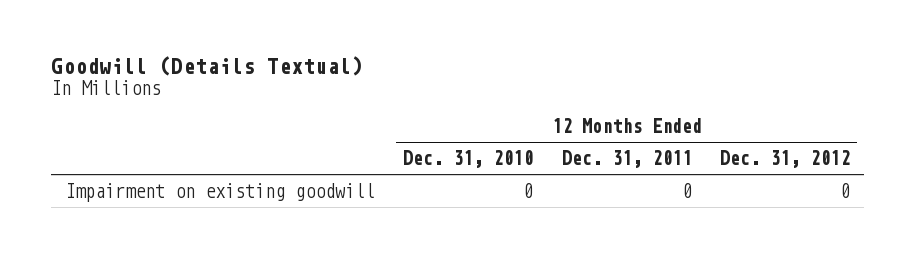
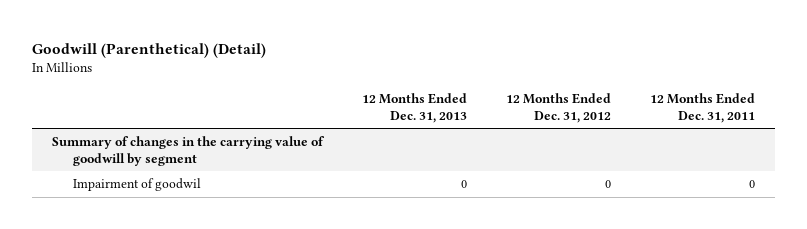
- Goodwill (Details Textual)
+ Goodwill (Parenthetical) (Detail)
- | 12 Months Ended Dec. 31, 2010 | 12 Months Ended Dec. 31, 2011 | 12 Months Ended Dec. 31, 2012
+ | 12 Months Ended Dec. 31, 2013 | 12 Months Ended Dec. 31, 2012 | 12 Months Ended Dec. 31, 2011
- Impairment on existing goodwill | 0 | 0 | 0
+ Summary of changes in the carrying value of goodwill by segment
+ Impairment of goodwil | 0 | 0 | 0

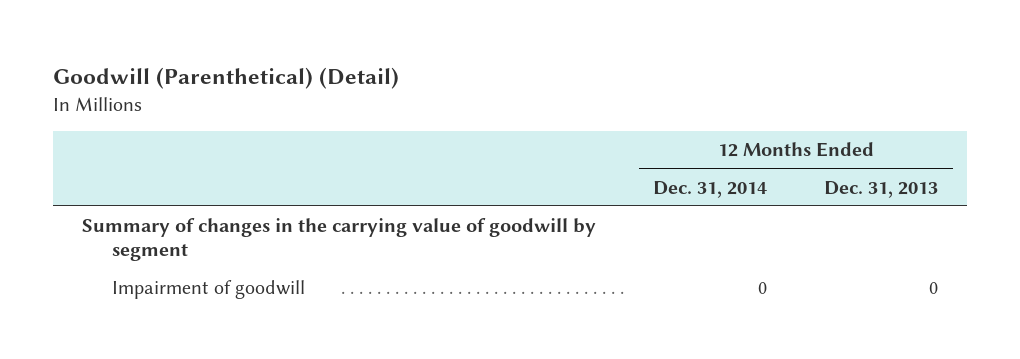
- | 12 Months Ended Dec. 31, 2013 | 12 Months Ended Dec. 31, 2012 | 12 Months Ended Dec. 31, 2011
+ | 12 Months Ended Dec. 31, 2014 | 12 Months Ended Dec. 31, 2013
- Impairment of goodwil | 0 | 0 | 0
+ Impairment of goodwill | 0 | 0

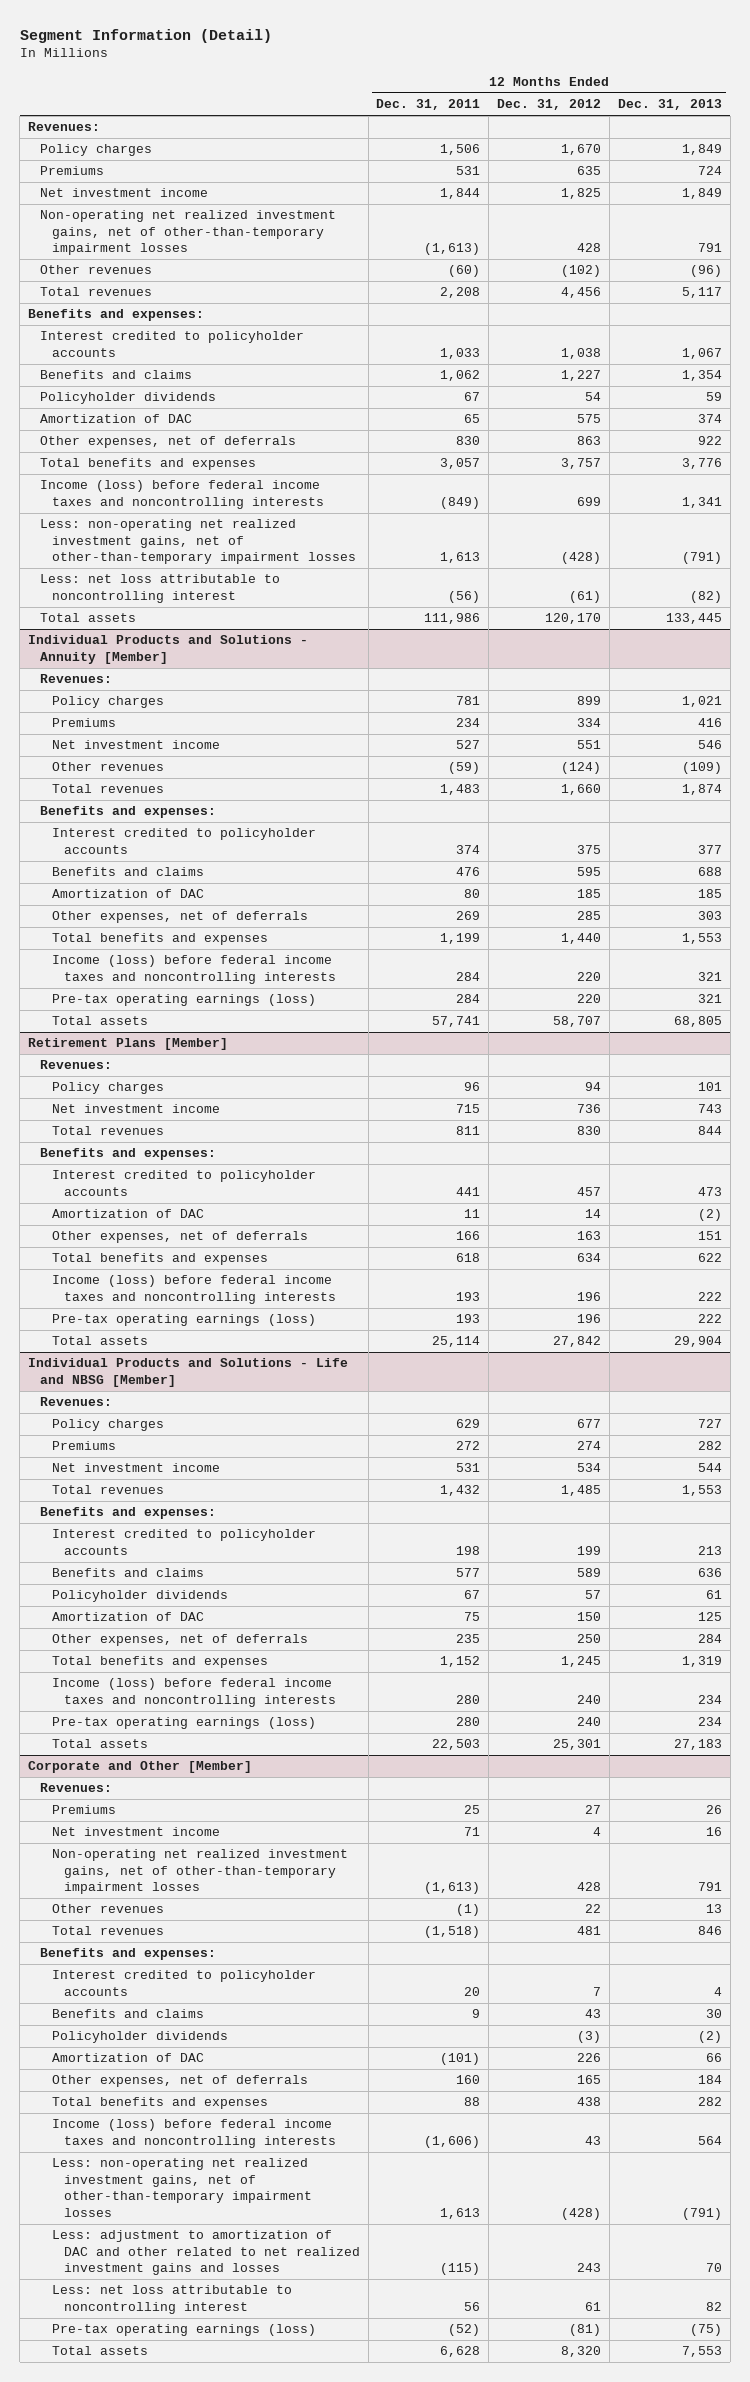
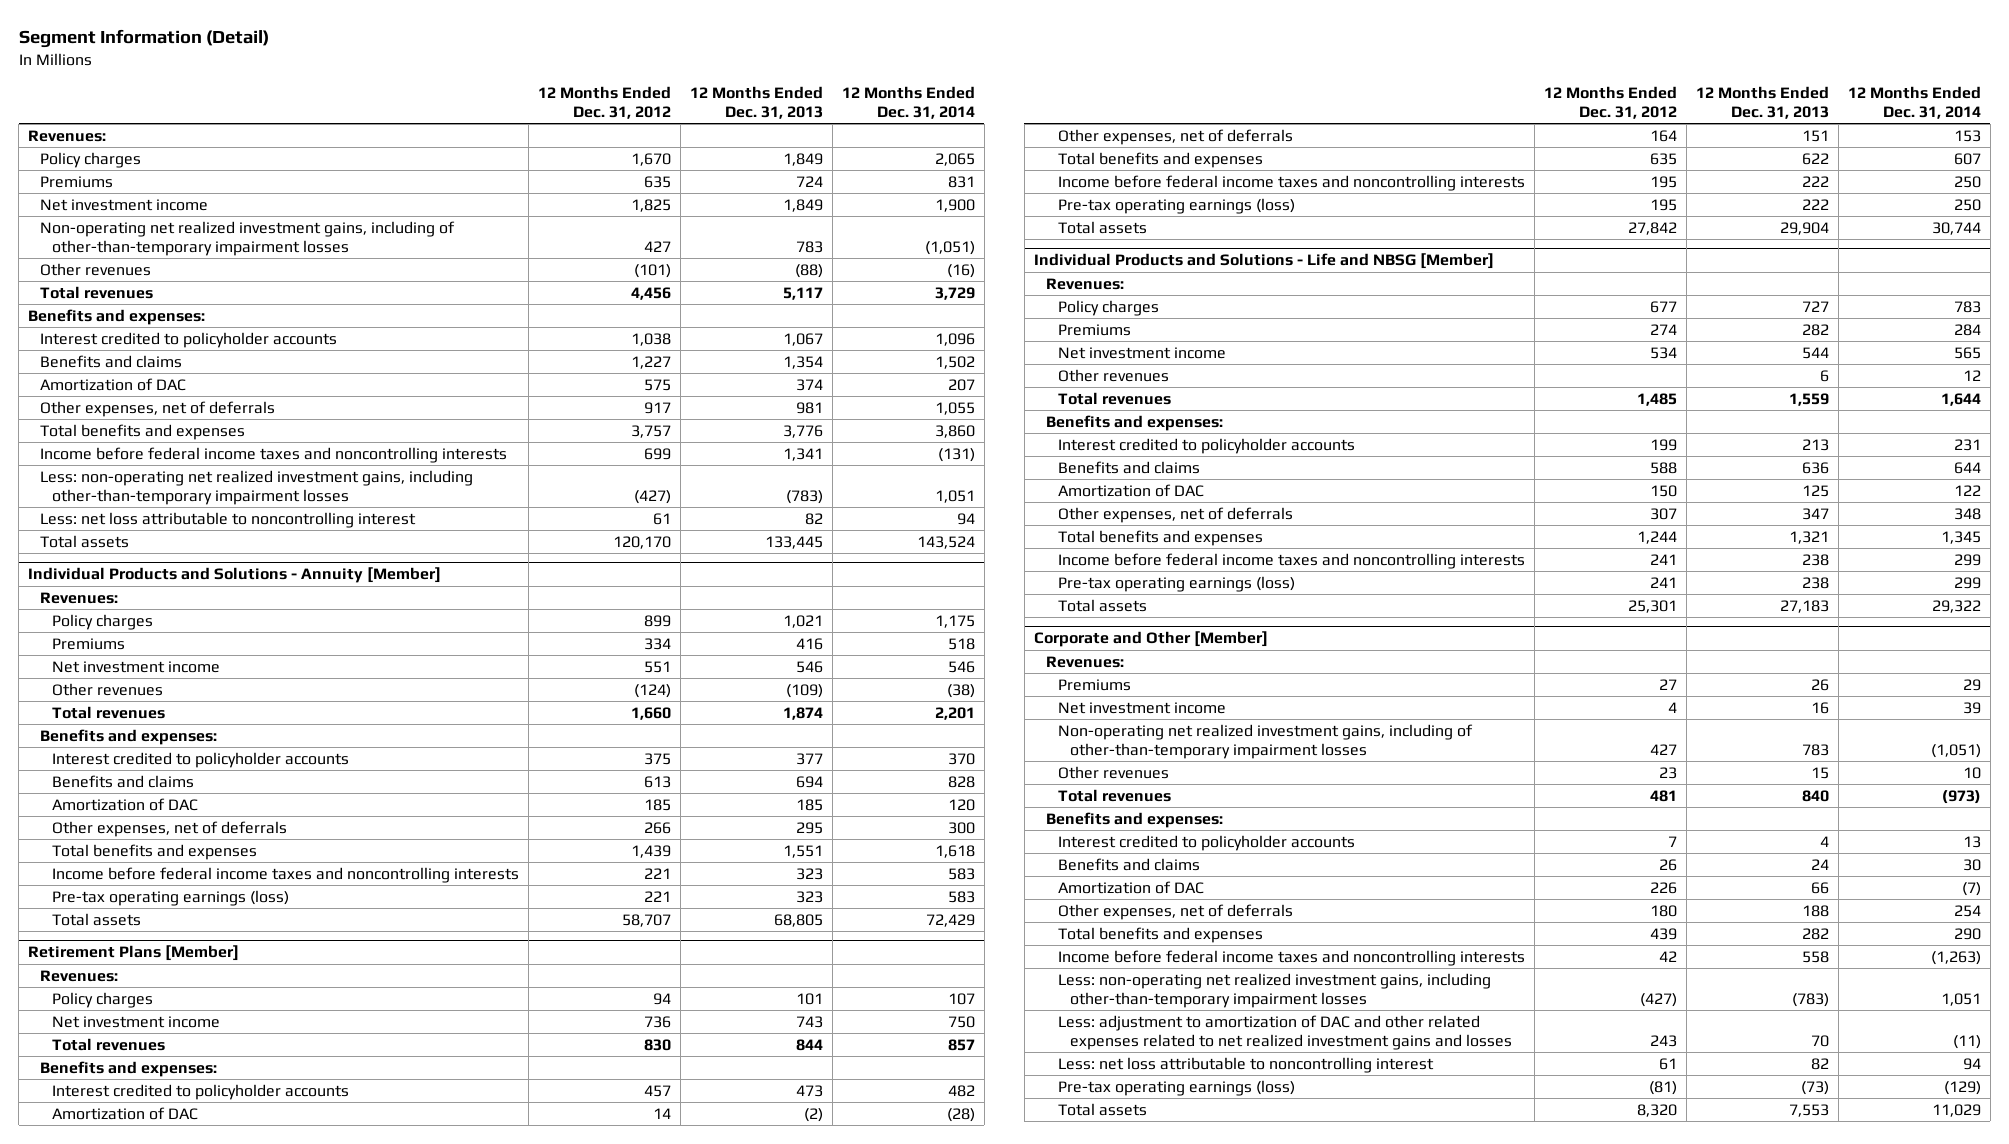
- | 12 Months Ended Dec. 31, 2011 | 12 Months Ended Dec. 31, 2012 | 12 Months Ended Dec. 31, 2013
+ | 12 Months Ended Dec. 31, 2012 | 12 Months Ended Dec. 31, 2013 | 12 Months Ended Dec. 31, 2014
- Non-operating net realized investment gains, net of other-than-temporary impairment losses | (1,613) | 428 | 791
- Other revenues | (60) | (102) | (96)
+ Non-operating net realized investment gains, including of other-than-temporary impairment losses | 427 | 783 | (1,051)
+ Other revenues | (101) | (88) | (16)
- Policyholder dividends | 67 | 54 | 59
- Other expenses, net of deferrals | 830 | 863 | 922
+ Other expenses, net of deferrals | 917 | 981 | 1,055
- Income (loss) before federal income taxes and noncontrolling interests | (849) | 699 | 1,341
- Less: non-operating net realized investment gains, net of other-than-temporary impairment losses | 1,613 | (428) | (791)
- Less: net loss attributable to noncontrolling interest | (56) | (61) | (82)
+ Income before federal income taxes and noncontrolling interests | 699 | 1,341 | (131)
+ Less: non-operating net realized investment gains, including other-than-temporary impairment losses | (427) | (783) | 1,051
+ Less: net loss attributable to noncontrolling interest | 61 | 82 | 94
@ Individual Products and Solutions - Annuity [Member]
- Benefits and claims | 476 | 595 | 688
+ Benefits and claims | 613 | 694 | 828
- Other expenses, net of deferrals | 269 | 285 | 303
- Total benefits and expenses | 1,199 | 1,440 | 1,553
- Income (loss) before federal income taxes and noncontrolling interests | 284 | 220 | 321
- Pre-tax operating earnings (loss) | 284 | 220 | 321
+ Other expenses, net of deferrals | 266 | 295 | 300
+ Total benefits and expenses | 1,439 | 1,551 | 1,618
+ Income before federal income taxes and noncontrolling interests | 221 | 323 | 583
+ Pre-tax operating earnings (loss) | 221 | 323 | 583
@ Retirement Plans [Member]
- Other expenses, net of deferrals | 166 | 163 | 151
- Total benefits and expenses | 618 | 634 | 622
- Income (loss) before federal income taxes and noncontrolling interests | 193 | 196 | 222
- Pre-tax operating earnings (loss) | 193 | 196 | 222
+ Other expenses, net of deferrals | 164 | 151 | 153
+ Total benefits and expenses | 635 | 622 | 607
+ Income before federal income taxes and noncontrolling interests | 195 | 222 | 250
+ Pre-tax operating earnings (loss) | 195 | 222 | 250
@ Individual Products and Solutions - Life and NBSG [Member]
- Total revenues | 1,432 | 1,485 | 1,553
+ Other revenues | | 6 | 12
+ Total revenues | 1,485 | 1,559 | 1,644
- Benefits and claims | 577 | 589 | 636
- Policyholder dividends | 67 | 57 | 61
+ Benefits and claims | 588 | 636 | 644
- Other expenses, net of deferrals | 235 | 250 | 284
- Total benefits and expenses | 1,152 | 1,245 | 1,319
- Income (loss) before federal income taxes and noncontrolling interests | 280 | 240 | 234
- Pre-tax operating earnings (loss) | 280 | 240 | 234
+ Other expenses, net of deferrals | 307 | 347 | 348
+ Total benefits and expenses | 1,244 | 1,321 | 1,345
+ Income before federal income taxes and noncontrolling interests | 241 | 238 | 299
+ Pre-tax operating earnings (loss) | 241 | 238 | 299
@ Corporate and Other [Member]
- Non-operating net realized investment gains, net of other-than-temporary impairment losses | (1,613) | 428 | 791
- Other revenues | (1) | 22 | 13
- Total revenues | (1,518) | 481 | 846
+ Non-operating net realized investment gains, including of other-than-temporary impairment losses | 427 | 783 | (1,051)
+ Other revenues | 23 | 15 | 10
+ Total revenues | 481 | 840 | (973)
- Benefits and claims | 9 | 43 | 30
- Policyholder dividends | | (3) | (2)
+ Benefits and claims | 26 | 24 | 30
- Other expenses, net of deferrals | 160 | 165 | 184
- Total benefits and expenses | 88 | 438 | 282
- Income (loss) before federal income taxes and noncontrolling interests | (1,606) | 43 | 564
- Less: non-operating net realized investment gains, net of other-than-temporary impairment losses | 1,613 | (428) | (791)
- Less: adjustment to amortization of DAC and other related to net realized investment gains and losses | (115) | 243 | 70
+ Other expenses, net of deferrals | 180 | 188 | 254
+ Total benefits and expenses | 439 | 282 | 290
+ Income before federal income taxes and noncontrolling interests | 42 | 558 | (1,263)
+ Less: non-operating net realized investment gains, including other-than-temporary impairment losses | (427) | (783) | 1,051
+ Less: adjustment to amortization of DAC and other related expenses related to net realized investment gains and losses | 243 | 70 | (11)
- Pre-tax operating earnings (loss) | (52) | (81) | (75)
+ Pre-tax operating earnings (loss) | (81) | (73) | (129)

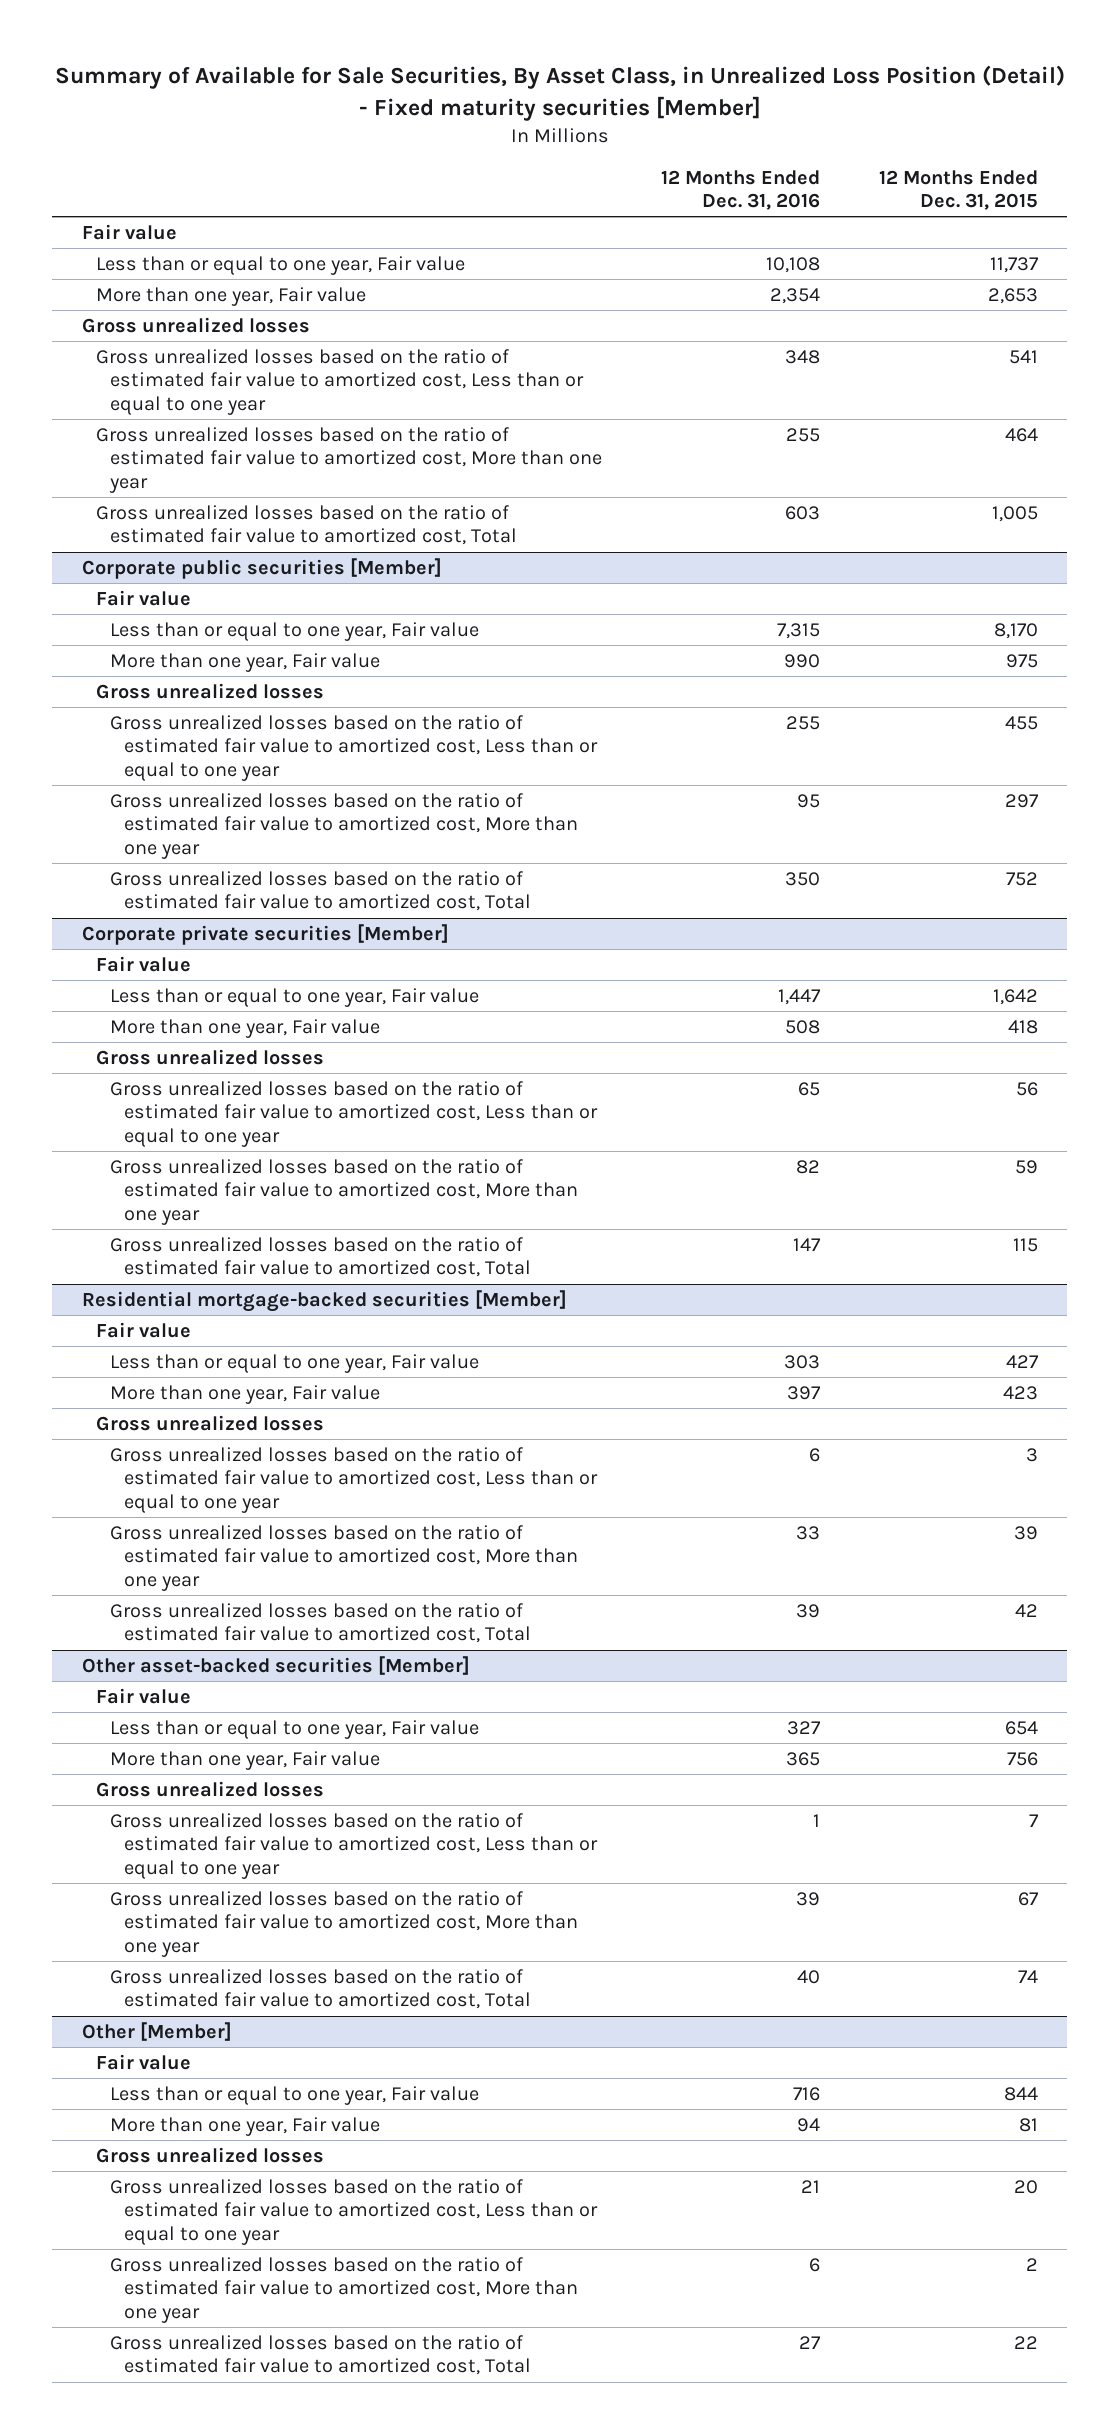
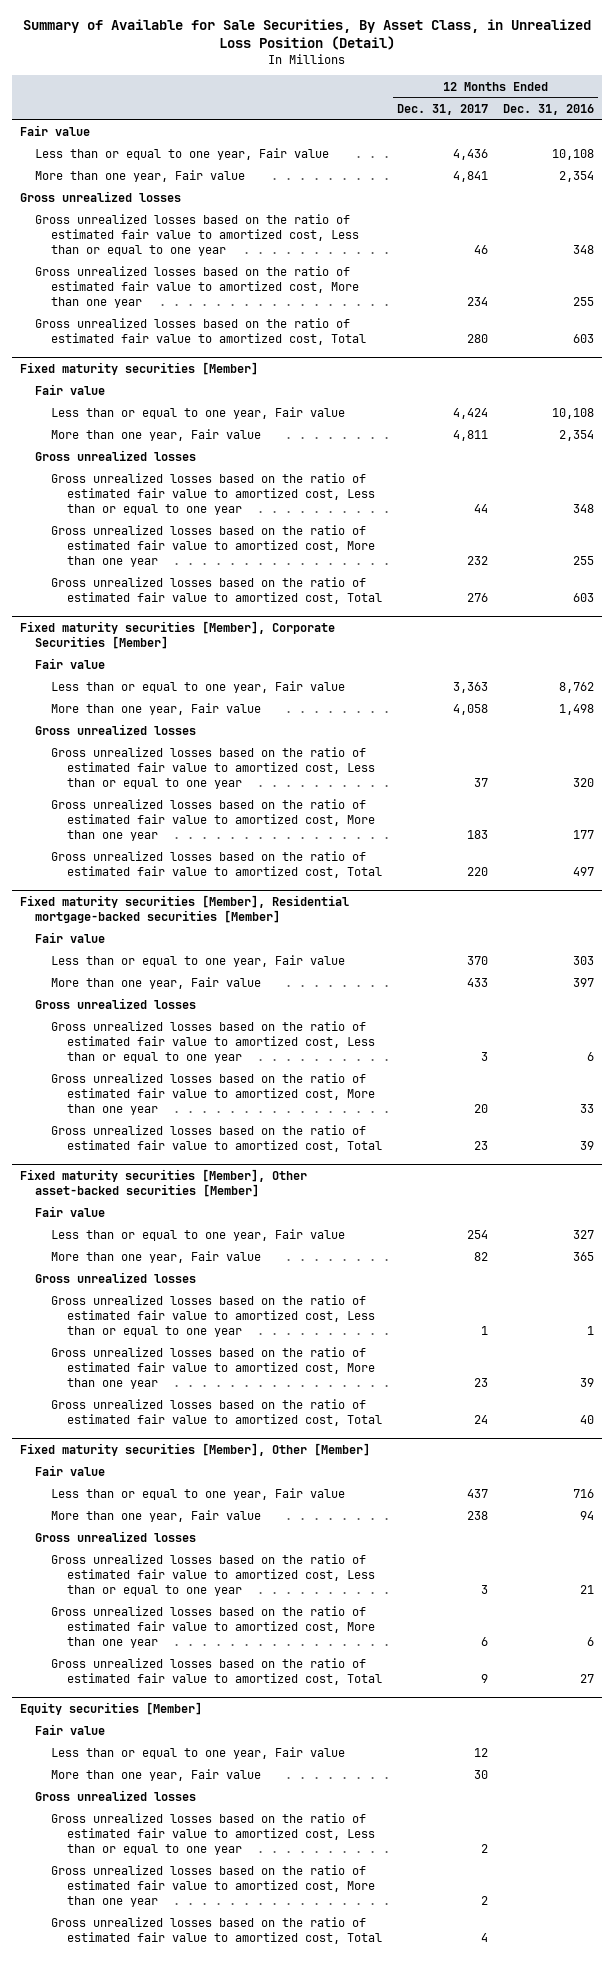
- Summary of Available for Sale Securities, By Asset Class, in Unrealized Loss Position (Detail) - Fixed maturity securities [Member]
+ Summary of Available for Sale Securities, By Asset Class, in Unrealized Loss Position (Detail)
- | 12 Months Ended Dec. 31, 2016 | 12 Months Ended Dec. 31, 2015
+ | 12 Months Ended Dec. 31, 2017 | 12 Months Ended Dec. 31, 2016
- Corporate public securities [Member]
+ Fixed maturity securities [Member]
- Less than or equal to one year, Fair value | 7,315 | 8,170
- More than one year, Fair value | 990 | 975
+ Less than or equal to one year, Fair value | 4,424 | 10,108
+ More than one year, Fair value | 4,811 | 2,354
- Gross unrealized losses based on the ratio of estimated fair value to amortized cost, Less than or equal to one year | 255 | 455
- Gross unrealized losses based on the ratio of estimated fair value to amortized cost, More than one year | 95 | 297
- Gross unrealized losses based on the ratio of estimated fair value to amortized cost, Total | 350 | 752
- Corporate private securities [Member]
+ Gross unrealized losses based on the ratio of estimated fair value to amortized cost, Less than or equal to one year | 44 | 348
+ Gross unrealized losses based on the ratio of estimated fair value to amortized cost, More than one year | 232 | 255
+ Gross unrealized losses based on the ratio of estimated fair value to amortized cost, Total | 276 | 603
+ Fixed maturity securities [Member], Corporate Securities [Member]
- Less than or equal to one year, Fair value | 1,447 | 1,642
- More than one year, Fair value | 508 | 418
+ Less than or equal to one year, Fair value | 3,363 | 8,762
+ More than one year, Fair value | 4,058 | 1,498
- Gross unrealized losses based on the ratio of estimated fair value to amortized cost, Less than or equal to one year | 65 | 56
- Gross unrealized losses based on the ratio of estimated fair value to amortized cost, More than one year | 82 | 59
- Gross unrealized losses based on the ratio of estimated fair value to amortized cost, Total | 147 | 115
- Residential mortgage-backed securities [Member]
+ Gross unrealized losses based on the ratio of estimated fair value to amortized cost, Less than or equal to one year | 37 | 320
+ Gross unrealized losses based on the ratio of estimated fair value to amortized cost, More than one year | 183 | 177
+ Gross unrealized losses based on the ratio of estimated fair value to amortized cost, Total | 220 | 497
+ Fixed maturity securities [Member], Residential mortgage-backed securities [Member]
- Other asset-backed securities [Member]
+ Fixed maturity securities [Member], Other asset-backed securities [Member]
- Other [Member]
+ Fixed maturity securities [Member], Other [Member]
+ Equity securities [Member]
+ Fair value
+ Less than or equal to one year, Fair value | 12 |
+ More than one year, Fair value | 30 |
+ Gross unrealized losses
+ Gross unrealized losses based on the ratio of estimated fair value to amortized cost, Less than or equal to one year | 2 |
+ Gross unrealized losses based on the ratio of estimated fair value to amortized cost, More than one year | 2 |
+ Gross unrealized losses based on the ratio of estimated fair value to amortized cost, Total | 4 |

